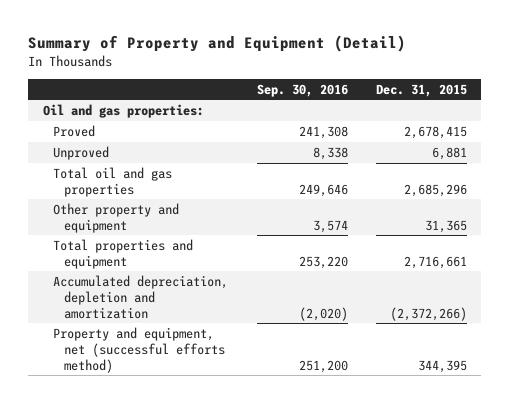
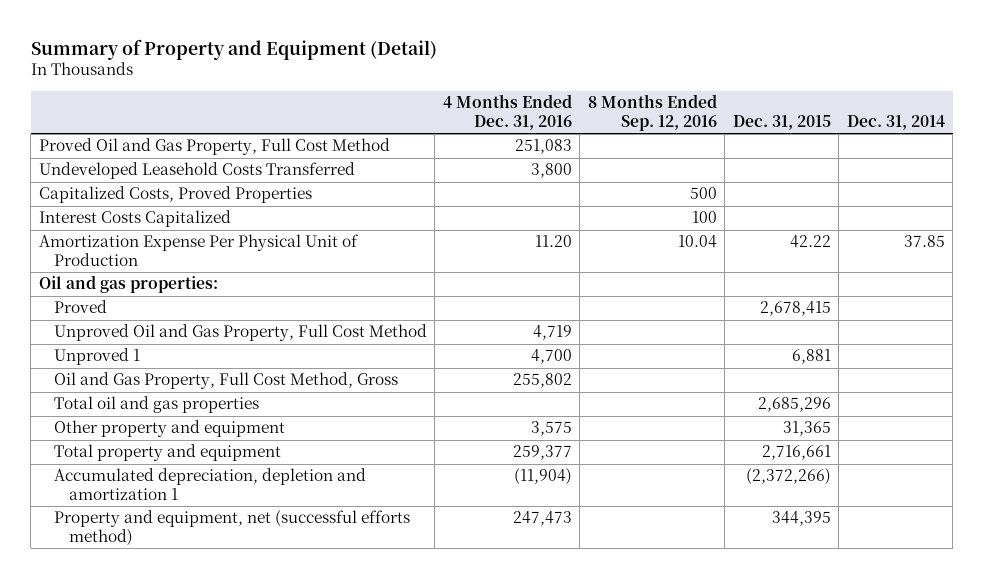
- | Sep. 30, 2016 | Dec. 31, 2015
+ | 4 Months Ended Dec. 31, 2016 | 8 Months Ended Sep. 12, 2016 | Dec. 31, 2015 | Dec. 31, 2014
+ Proved Oil and Gas Property, Full Cost Method | 251,083 | | |
+ Undeveloped Leasehold Costs Transferred | 3,800 | | |
+ Capitalized Costs, Proved Properties | | 500 | |
+ Interest Costs Capitalized | | 100 | |
+ Amortization Expense Per Physical Unit of Production | 11.20 | 10.04 | 42.22 | 37.85
- Unproved | 8,338 | 6,881
+ Unproved Oil and Gas Property, Full Cost Method | 4,719 | | |
+ Unproved 1 | 4,700 | | 6,881 |
+ Oil and Gas Property, Full Cost Method, Gross | 255,802 | | |
- Total properties and equipment | 253,220 | 2,716,661
- Accumulated depreciation, depletion and amortization | (2,020) | (2,372,266)
+ Total property and equipment | 259,377 | | 2,716,661 |
+ Accumulated depreciation, depletion and amortization 1 | (11,904) | | (2,372,266) |

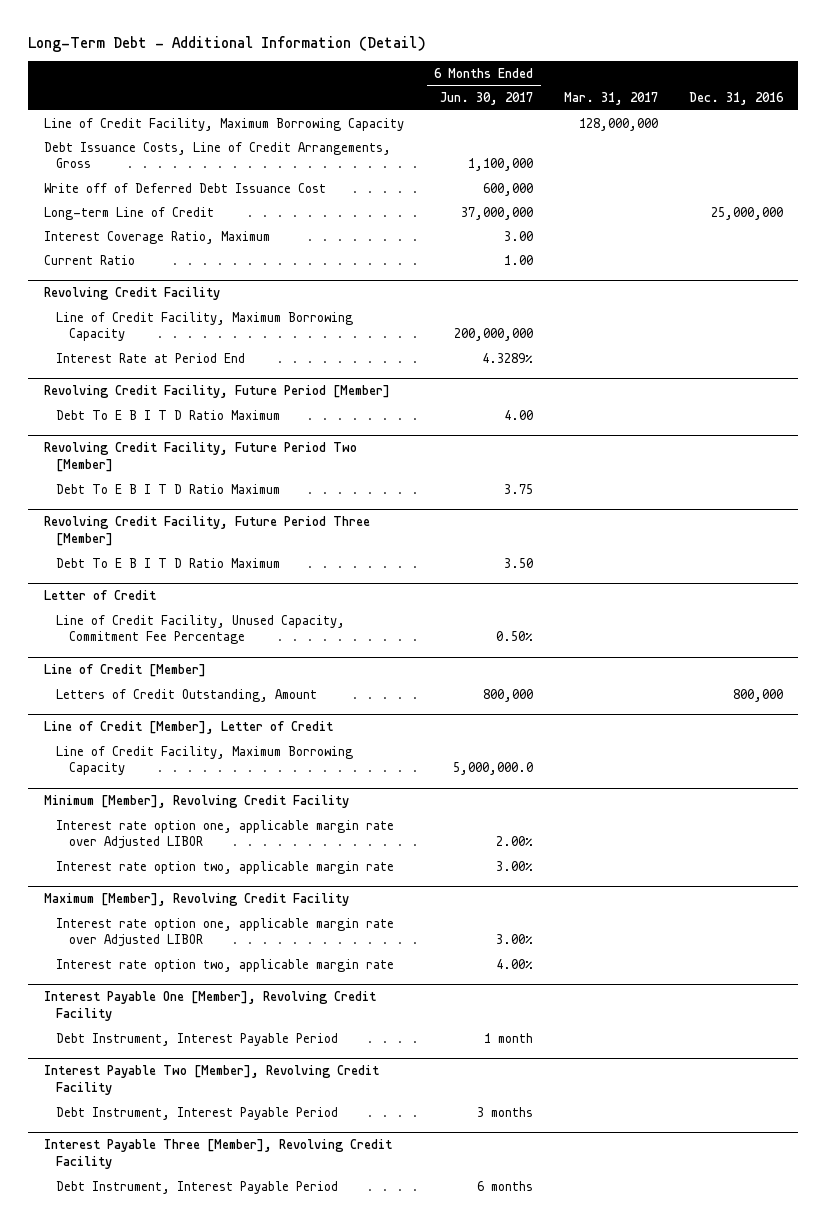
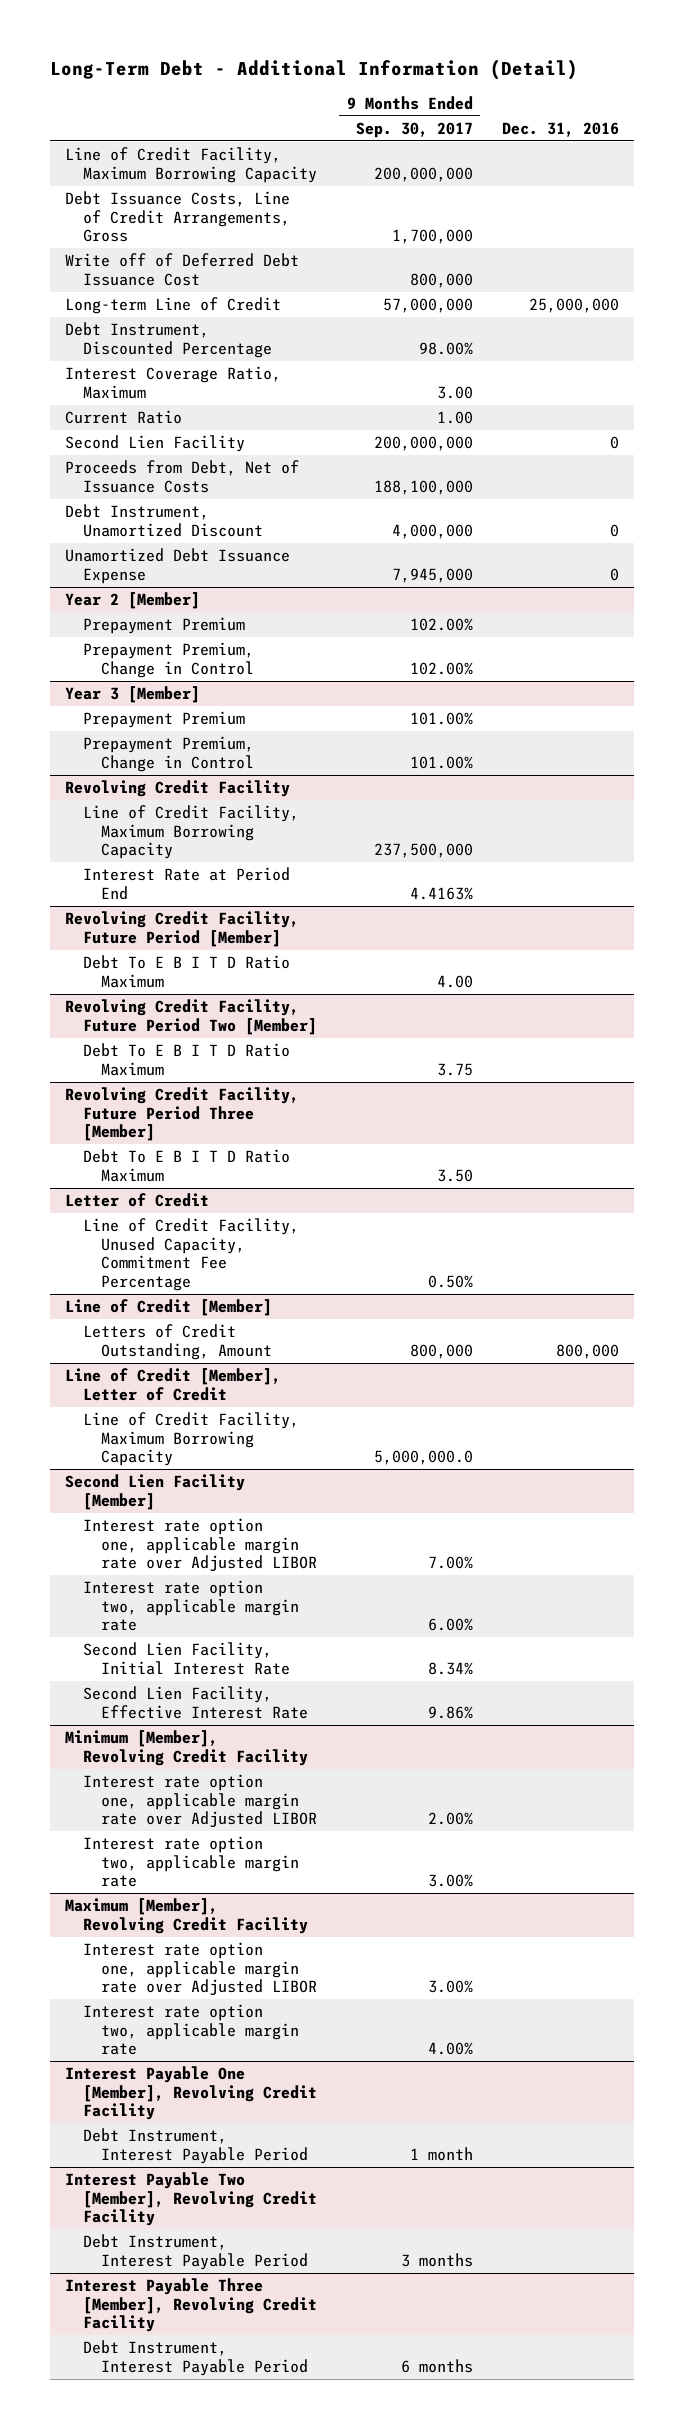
- | 6 Months Ended Jun. 30, 2017 | Mar. 31, 2017 | Dec. 31, 2016
+ | 9 Months Ended Sep. 30, 2017 | Dec. 31, 2016
+ Debt Instrument, Discounted Percentage | 98.00% |
+ Second Lien Facility | 200,000,000 | 0
+ Proceeds from Debt, Net of Issuance Costs | 188,100,000 |
+ Debt Instrument, Unamortized Discount | 4,000,000 | 0
+ Unamortized Debt Issuance Expense | 7,945,000 | 0
+ Year 2 [Member]
+ Prepayment Premium | 102.00% |
+ Prepayment Premium, Change in Control | 102.00% |
+ Year 3 [Member]
+ Prepayment Premium | 101.00% |
+ Prepayment Premium, Change in Control | 101.00% |
+ Second Lien Facility [Member]
+ Interest rate option one, applicable margin rate over Adjusted LIBOR | 7.00% |
+ Interest rate option two, applicable margin rate | 6.00% |
+ Second Lien Facility, Initial Interest Rate | 8.34% |
+ Second Lien Facility, Effective Interest Rate | 9.86% |

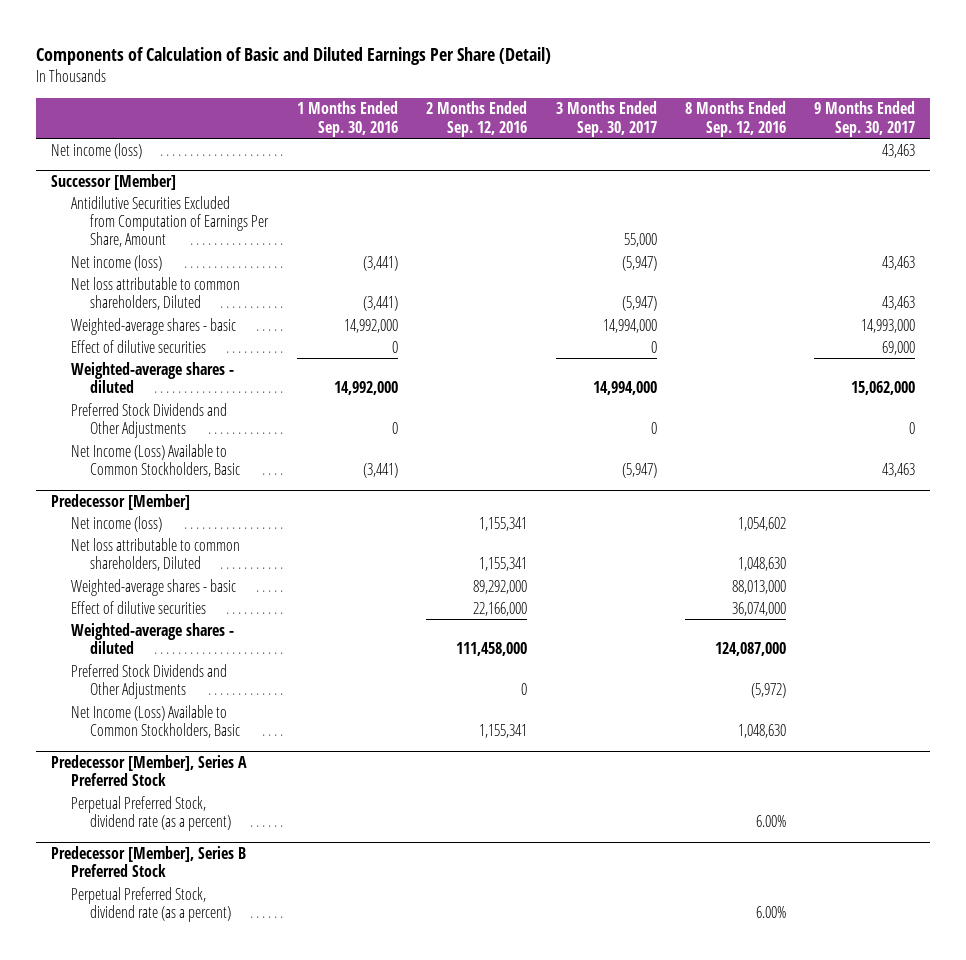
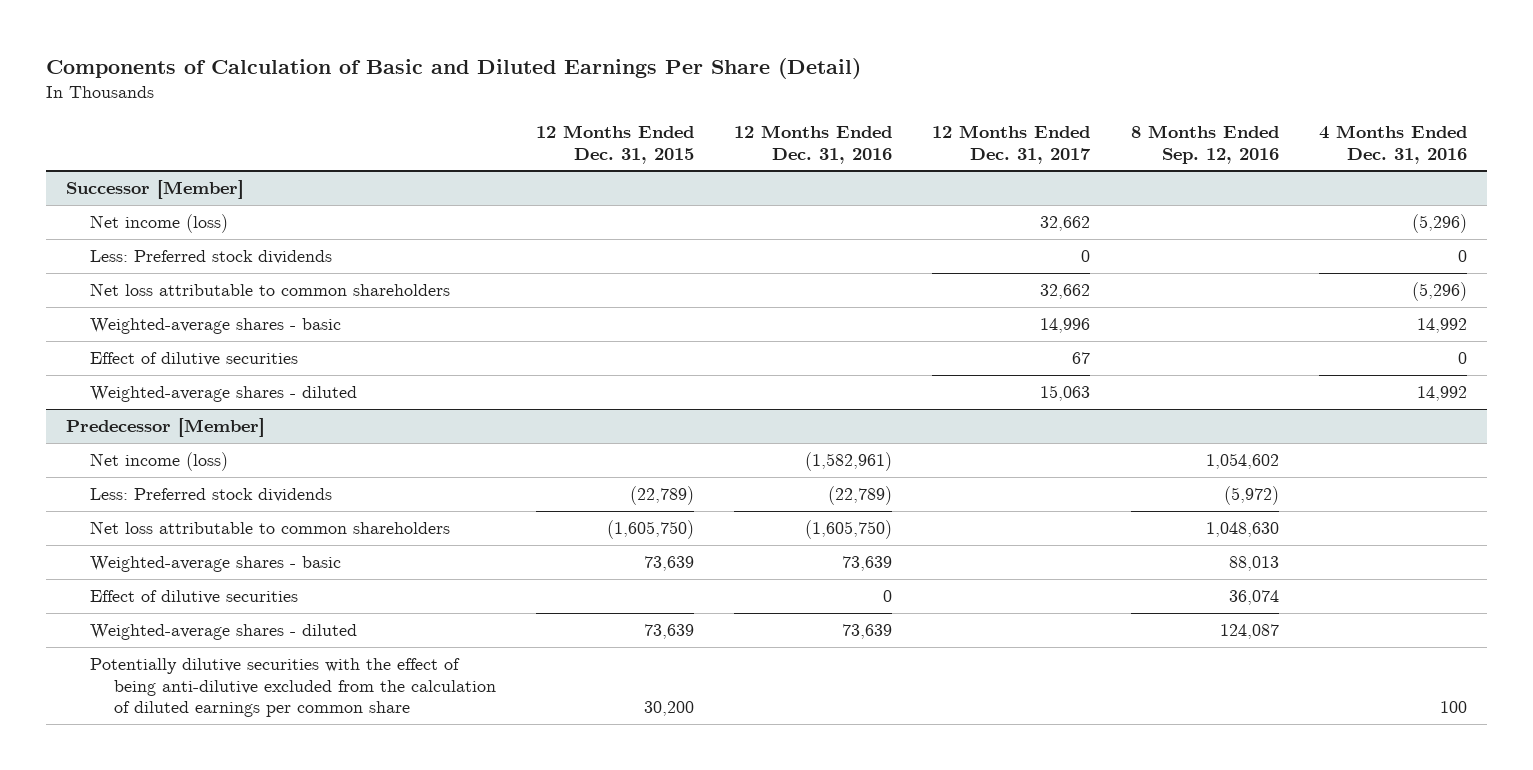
- | 1 Months Ended Sep. 30, 2016 | 2 Months Ended Sep. 12, 2016 | 3 Months Ended Sep. 30, 2017 | 8 Months Ended Sep. 12, 2016 | 9 Months Ended Sep. 30, 2017
+ | 12 Months Ended Dec. 31, 2015 | 12 Months Ended Dec. 31, 2016 | 12 Months Ended Dec. 31, 2017 | 8 Months Ended Sep. 12, 2016 | 4 Months Ended Dec. 31, 2016
- Net income (loss) | | | | | 43,463
@ Successor [Member]
- Antidilutive Securities Excluded from Computation of Earnings Per Share, Amount | | | 55,000 | |
- Net loss attributable to common shareholders, Diluted | (3,441) | | (5,947) | | 43,463
+ Less: Preferred stock dividends | | | 0 | | 0
+ Net loss attributable to common shareholders | | | 32,662 | | (5,296)
- Preferred Stock Dividends and Other Adjustments | 0 | | 0 | | 0
- Net Income (Loss) Available to Common Stockholders, Basic | (3,441) | | (5,947) | | 43,463
@ Predecessor [Member]
- Net loss attributable to common shareholders, Diluted | | 1,155,341 | | 1,048,630 |
- Weighted-average shares - basic | | 89,292,000 | | 88,013,000 |
- Effect of dilutive securities | | 22,166,000 | | 36,074,000 |
- Weighted-average shares - diluted | | 111,458,000 | | 124,087,000 |
- Preferred Stock Dividends and Other Adjustments | | 0 | | (5,972) |
- Net Income (Loss) Available to Common Stockholders, Basic | | 1,155,341 | | 1,048,630 |
- Predecessor [Member], Series A Preferred Stock
- Perpetual Preferred Stock, dividend rate (as a percent) | | | | 6.00% |
- Predecessor [Member], Series B Preferred Stock
- Perpetual Preferred Stock, dividend rate (as a percent) | | | | 6.00% |
@ Predecessor [Member]
+ Less: Preferred stock dividends | (22,789) | (22,789) | | (5,972) |
+ Net loss attributable to common shareholders | (1,605,750) | (1,605,750) | | 1,048,630 |
+ Weighted-average shares - basic | 73,639 | 73,639 | | 88,013 |
+ Effect of dilutive securities | | 0 | | 36,074 |
+ Weighted-average shares - diluted | 73,639 | 73,639 | | 124,087 |
+ Potentially dilutive securities with the effect of being anti-dilutive excluded from the calculation of diluted earnings per common share | 30,200 | | | | 100

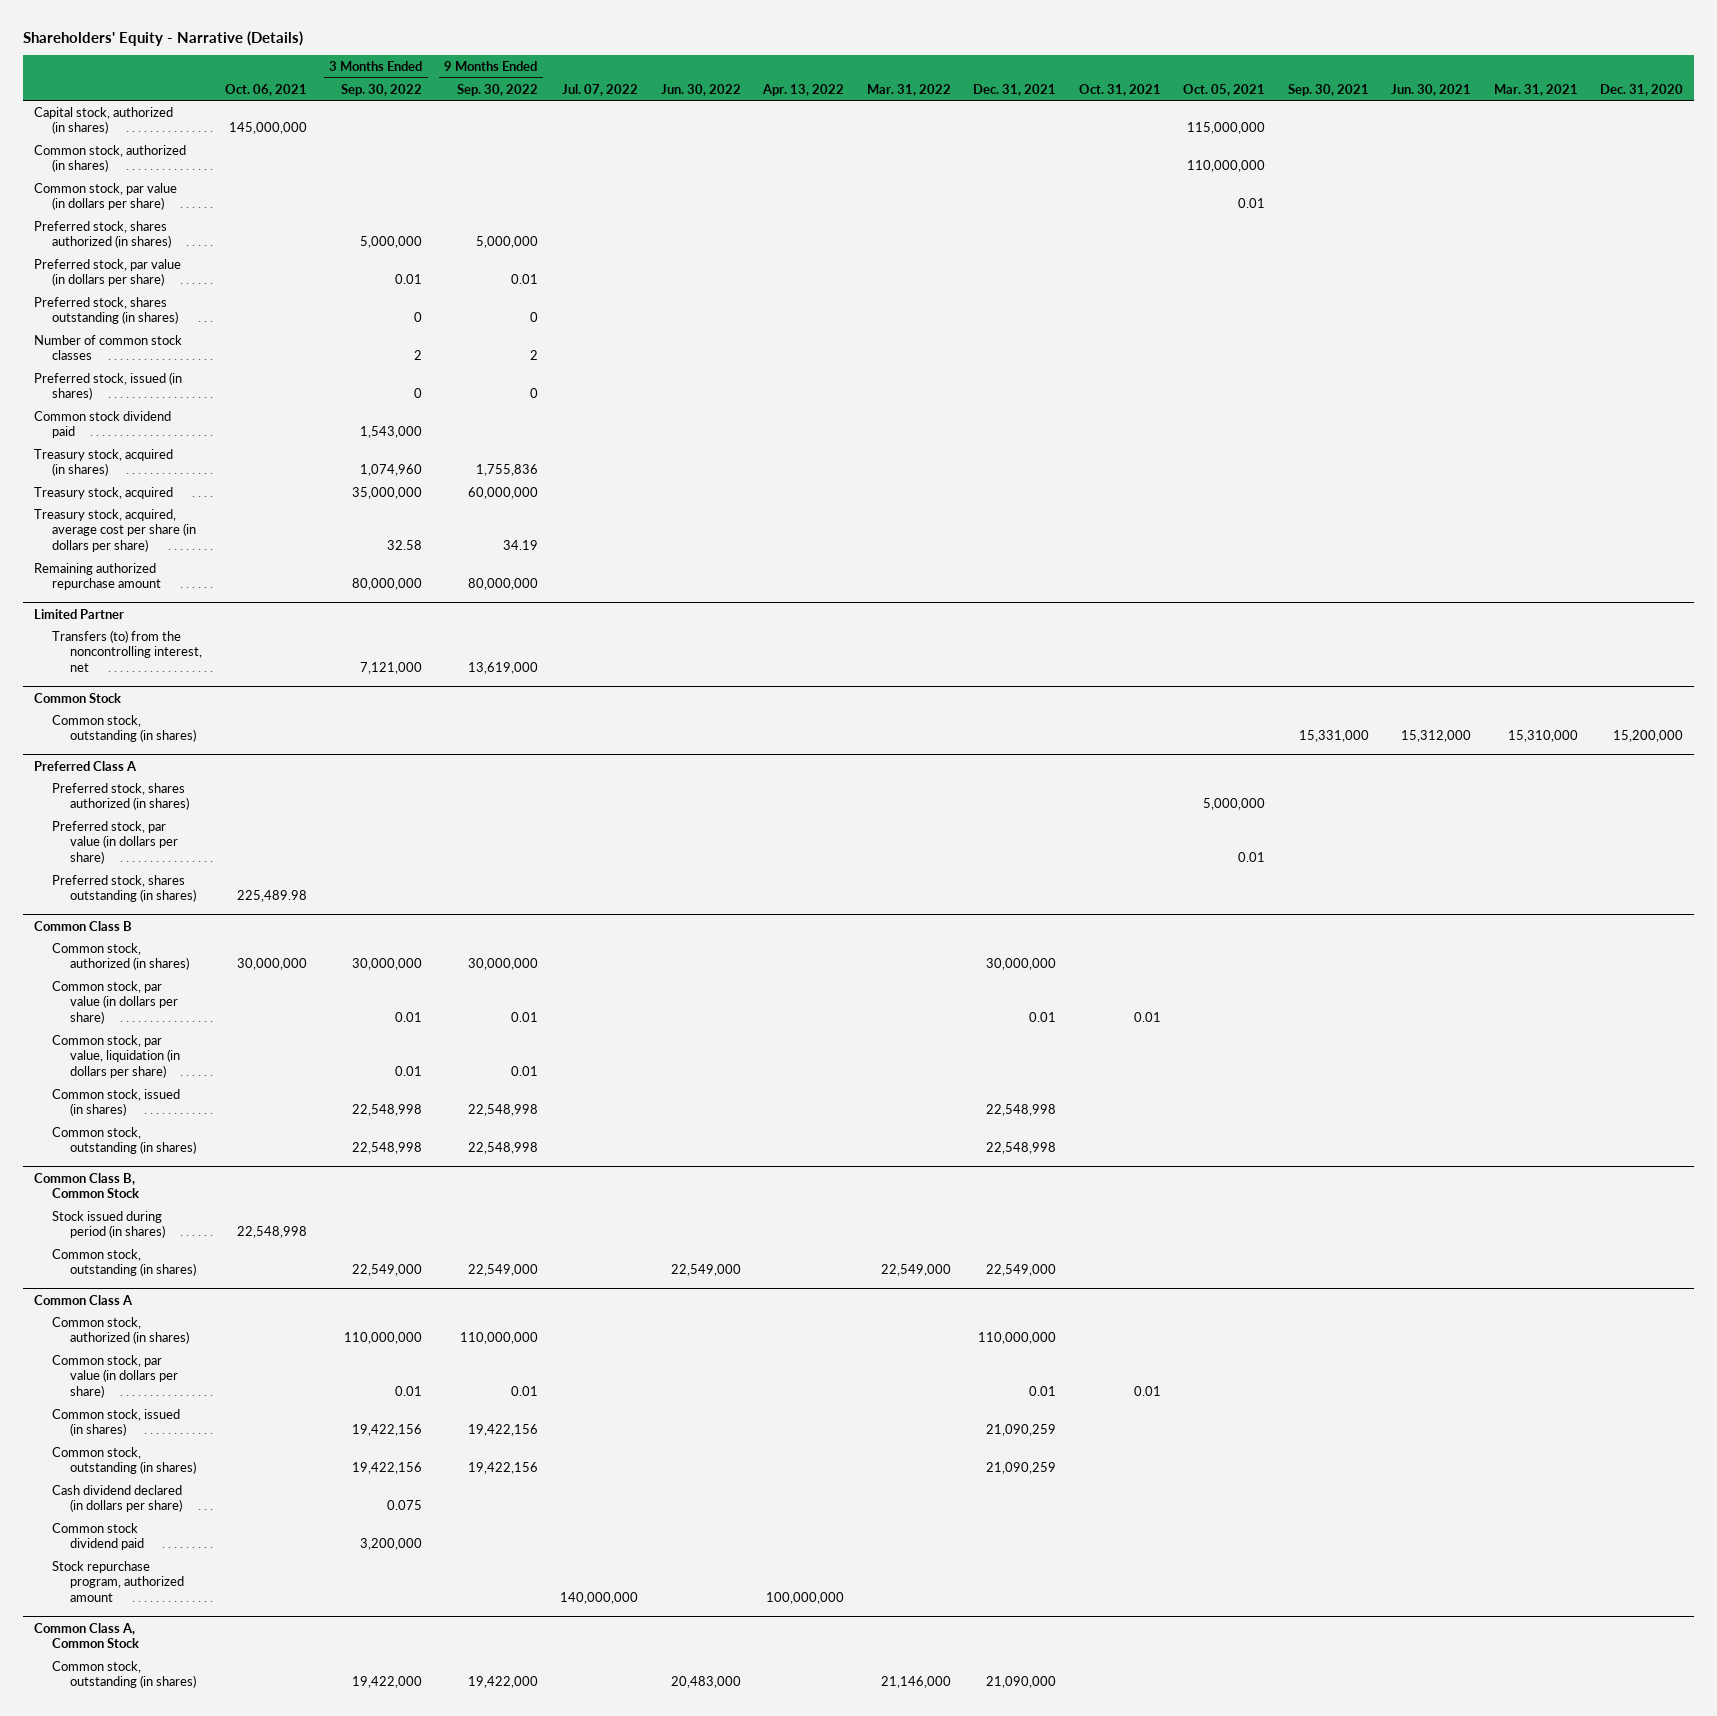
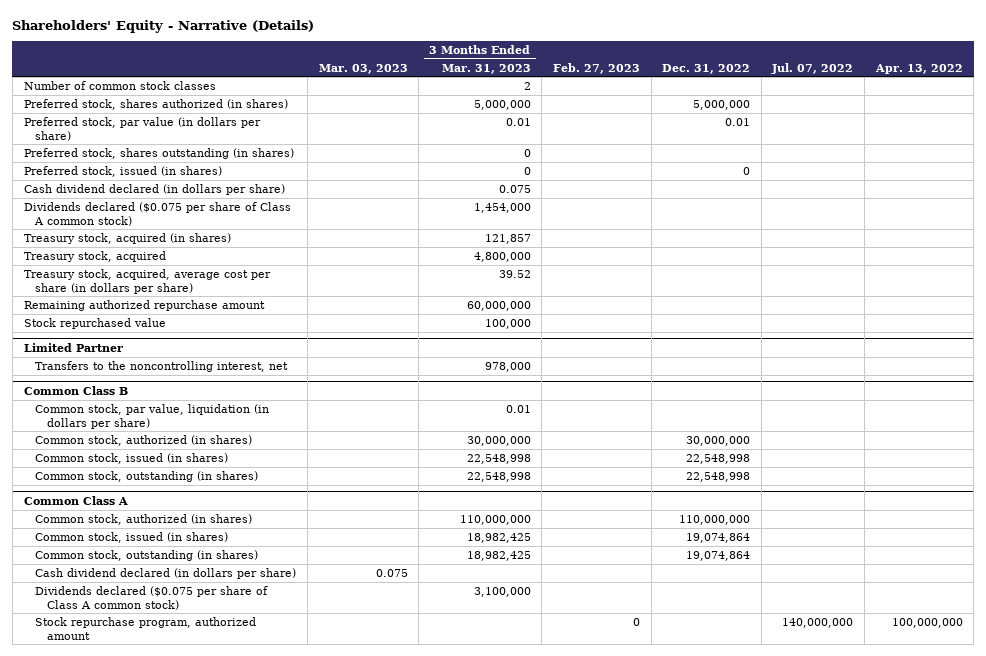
- | Oct. 06, 2021 | 3 Months Ended Sep. 30, 2022 | 9 Months Ended Sep. 30, 2022 | Jul. 07, 2022 | Jun. 30, 2022 | Apr. 13, 2022 | Mar. 31, 2022 | Dec. 31, 2021 | Oct. 31, 2021 | Oct. 05, 2021 | Sep. 30, 2021 | Jun. 30, 2021 | Mar. 31, 2021 | Dec. 31, 2020
+ | Mar. 03, 2023 | 3 Months Ended Mar. 31, 2023 | Feb. 27, 2023 | Dec. 31, 2022 | Jul. 07, 2022 | Apr. 13, 2022
- Capital stock, authorized (in shares) | 145,000,000 | | | | | | | | | 115,000,000 | | | |
- Common stock, authorized (in shares) | | | | | | | | | | 110,000,000 | | | |
- Common stock, par value (in dollars per share) | | | | | | | | | | 0.01 | | | |
moved up: Number of common stock classes | | 2 | | | |
- Common stock dividend paid | | 1,543,000 | | | | | | | | | | | |
+ Cash dividend declared (in dollars per share) | | 0.075 | | | |
+ Dividends declared ($0.075 per share of Class A common stock) | | 1,454,000 | | | |
+ Stock repurchased value | | 100,000 | | | |
@ Limited Partner
- Transfers (to) from the noncontrolling interest, net | | 7,121,000 | 13,619,000 | | | | | | | | | | |
- Common Stock
- Common stock, outstanding (in shares) | | | | | | | | | | | 15,331,000 | 15,312,000 | 15,310,000 | 15,200,000
- Preferred Class A
- Preferred stock, shares authorized (in shares) | | | | | | | | | | 5,000,000 | | | |
- Preferred stock, par value (in dollars per share) | | | | | | | | | | 0.01 | | | |
- Preferred stock, shares outstanding (in shares) | 225,489.98 | | | | | | | | | | | | |
@ Limited Partner
+ Transfers to the noncontrolling interest, net | | 978,000 | | | |
@ Common Class B
- Common stock, par value (in dollars per share) | | 0.01 | 0.01 | | | | | 0.01 | 0.01 | | | | |
moved down: Common stock, authorized (in shares) | | 30,000,000 | | 30,000,000 | |
- Common Class B, Common Stock
- Stock issued during period (in shares) | 22,548,998 | | | | | | | | | | | | |
- Common stock, outstanding (in shares) | | 22,549,000 | 22,549,000 | | 22,549,000 | | 22,549,000 | 22,549,000 | | | | | |
@ Common Class A
- Common stock, par value (in dollars per share) | | 0.01 | 0.01 | | | | | 0.01 | 0.01 | | | | |
- Common stock dividend paid | | 3,200,000 | | | | | | | | | | | |
+ Dividends declared ($0.075 per share of Class A common stock) | | 3,100,000 | | | |
- Common Class A, Common Stock
- Common stock, outstanding (in shares) | | 19,422,000 | 19,422,000 | | 20,483,000 | | 21,146,000 | 21,090,000 | | | | | |

